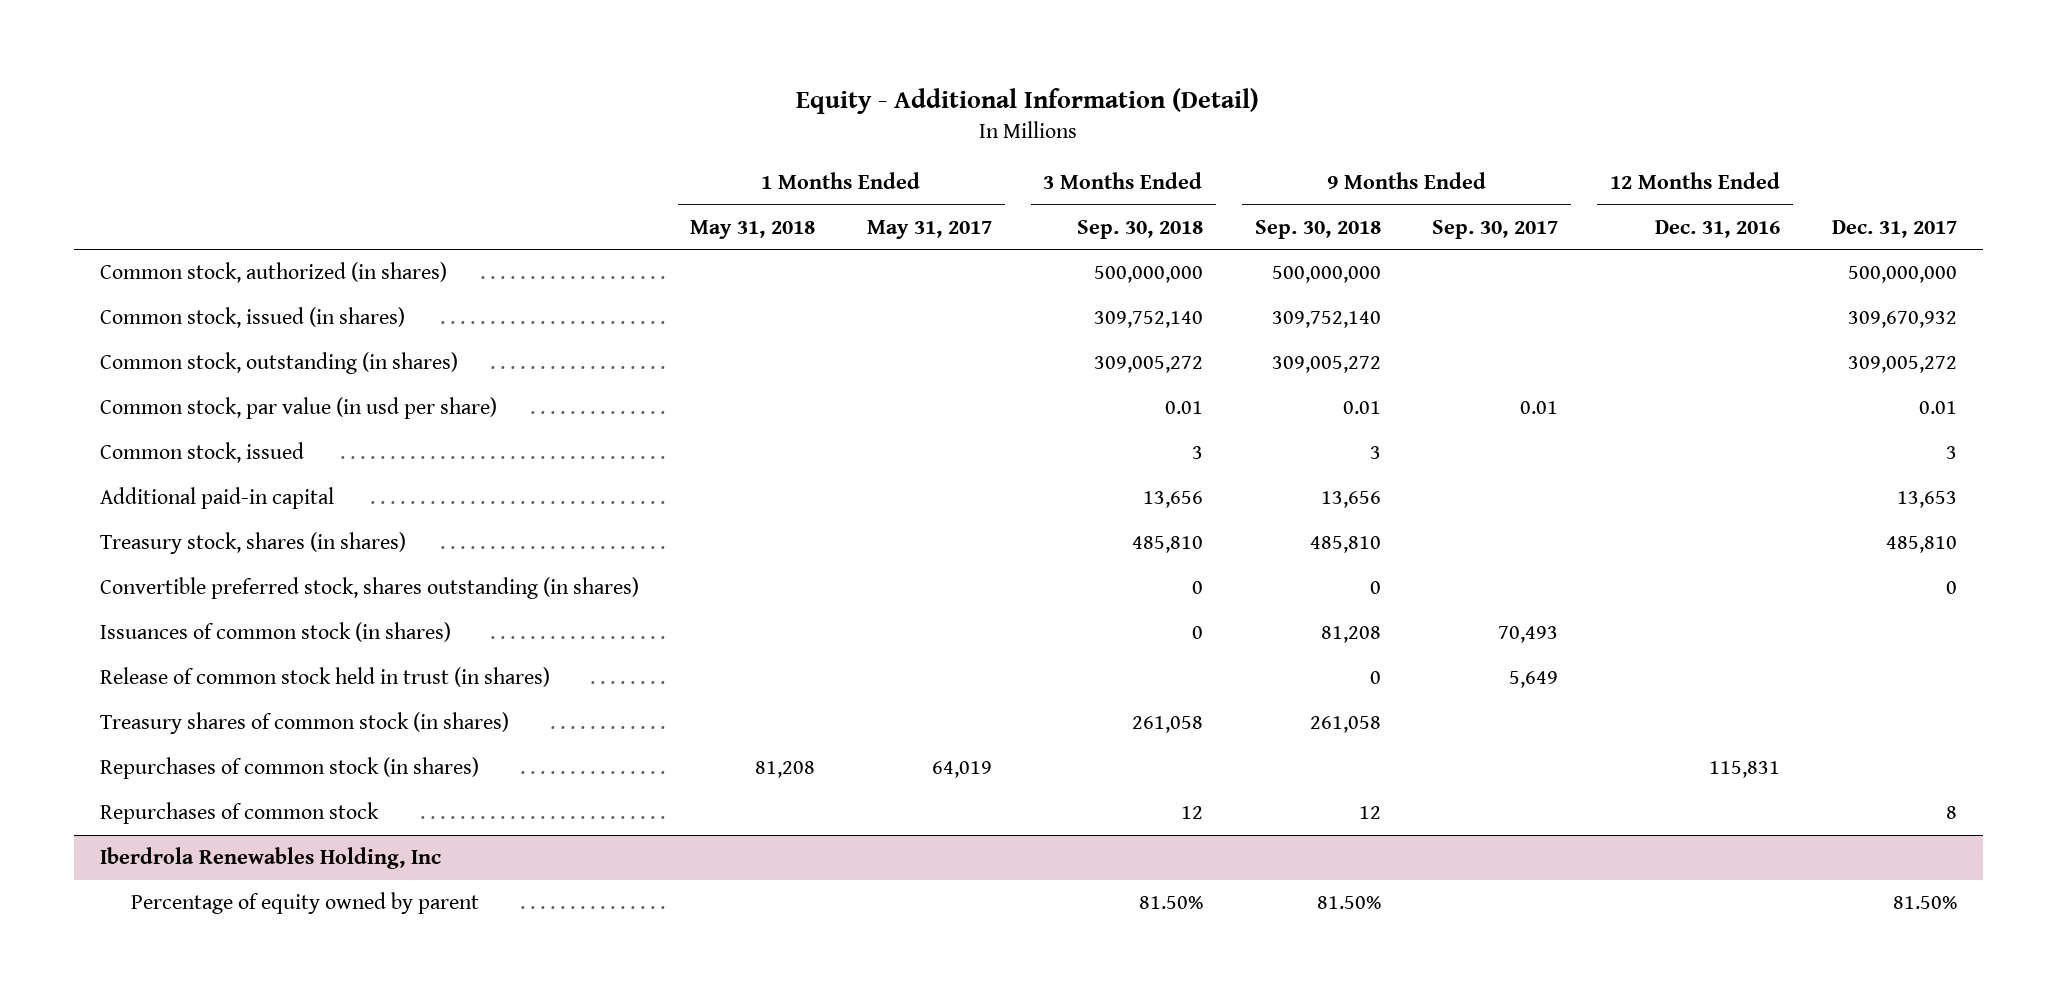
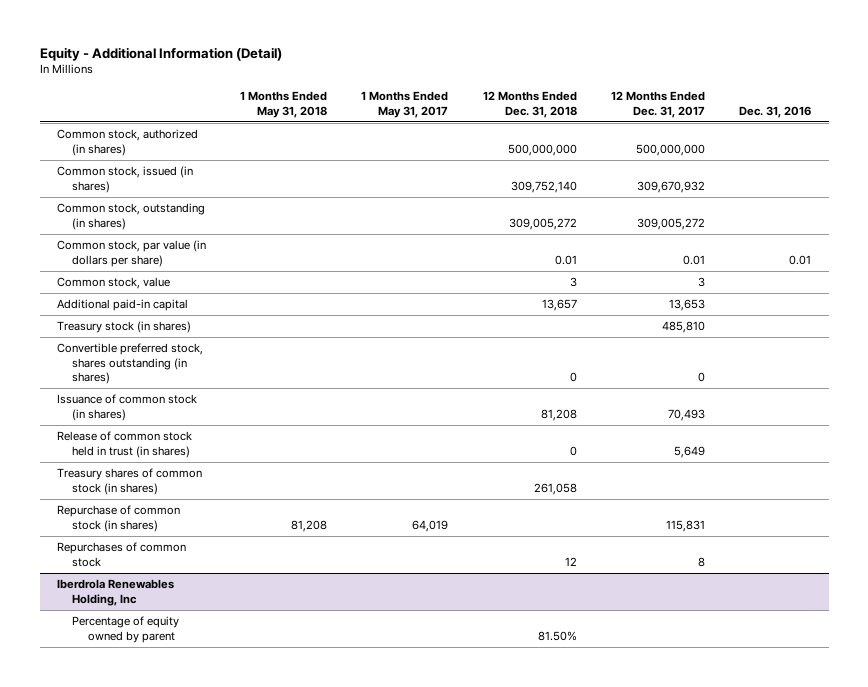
- | 1 Months Ended May 31, 2018 | 1 Months Ended May 31, 2017 | 3 Months Ended Sep. 30, 2018 | 9 Months Ended Sep. 30, 2018 | 9 Months Ended Sep. 30, 2017 | 12 Months Ended Dec. 31, 2016 | Dec. 31, 2017
+ | 1 Months Ended May 31, 2018 | 1 Months Ended May 31, 2017 | 12 Months Ended Dec. 31, 2018 | 12 Months Ended Dec. 31, 2017 | Dec. 31, 2016
- Common stock, par value (in usd per share) | | | 0.01 | 0.01 | 0.01 | | 0.01
- Common stock, issued | | | 3 | 3 | | | 3
+ Common stock, par value (in dollars per share) | | | 0.01 | 0.01 | 0.01
+ Common stock, value | | | 3 | 3 |
- Treasury stock, shares (in shares) | | | 485,810 | 485,810 | | | 485,810
+ Treasury stock (in shares) | | | | 485,810 |
- Issuances of common stock (in shares) | | | 0 | 81,208 | 70,493 | |
+ Issuance of common stock (in shares) | | | 81,208 | 70,493 |
- Repurchases of common stock (in shares) | 81,208 | 64,019 | | | | 115,831 |
+ Repurchase of common stock (in shares) | 81,208 | 64,019 | | 115,831 |

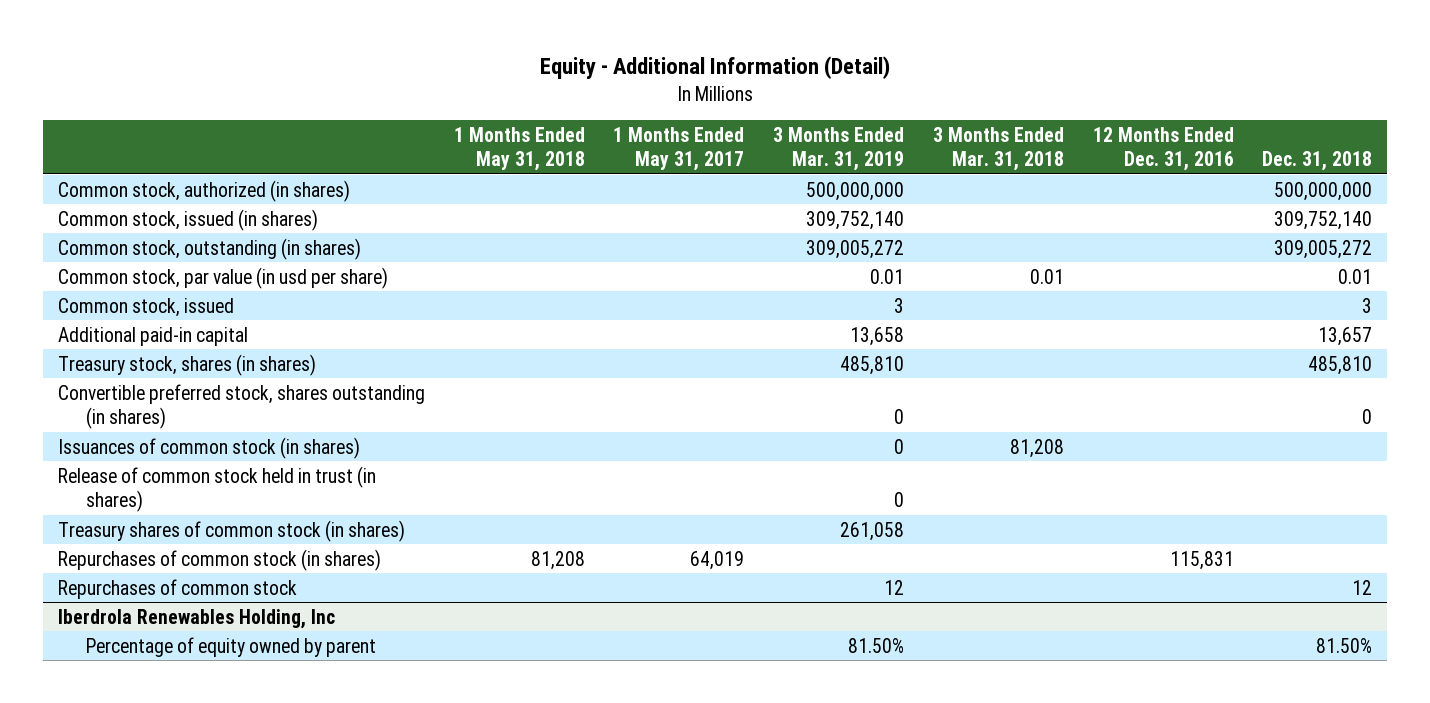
- | 1 Months Ended May 31, 2018 | 1 Months Ended May 31, 2017 | 12 Months Ended Dec. 31, 2018 | 12 Months Ended Dec. 31, 2017 | Dec. 31, 2016
+ | 1 Months Ended May 31, 2018 | 1 Months Ended May 31, 2017 | 3 Months Ended Mar. 31, 2019 | 3 Months Ended Mar. 31, 2018 | 12 Months Ended Dec. 31, 2016 | Dec. 31, 2018
- Common stock, par value (in dollars per share) | | | 0.01 | 0.01 | 0.01
- Common stock, value | | | 3 | 3 |
+ Common stock, par value (in usd per share) | | | 0.01 | 0.01 | | 0.01
+ Common stock, issued | | | 3 | | | 3
- Treasury stock (in shares) | | | | 485,810 |
+ Treasury stock, shares (in shares) | | | 485,810 | | | 485,810
- Issuance of common stock (in shares) | | | 81,208 | 70,493 |
+ Issuances of common stock (in shares) | | | 0 | 81,208 | |
- Repurchase of common stock (in shares) | 81,208 | 64,019 | | 115,831 |
+ Repurchases of common stock (in shares) | 81,208 | 64,019 | | | 115,831 |

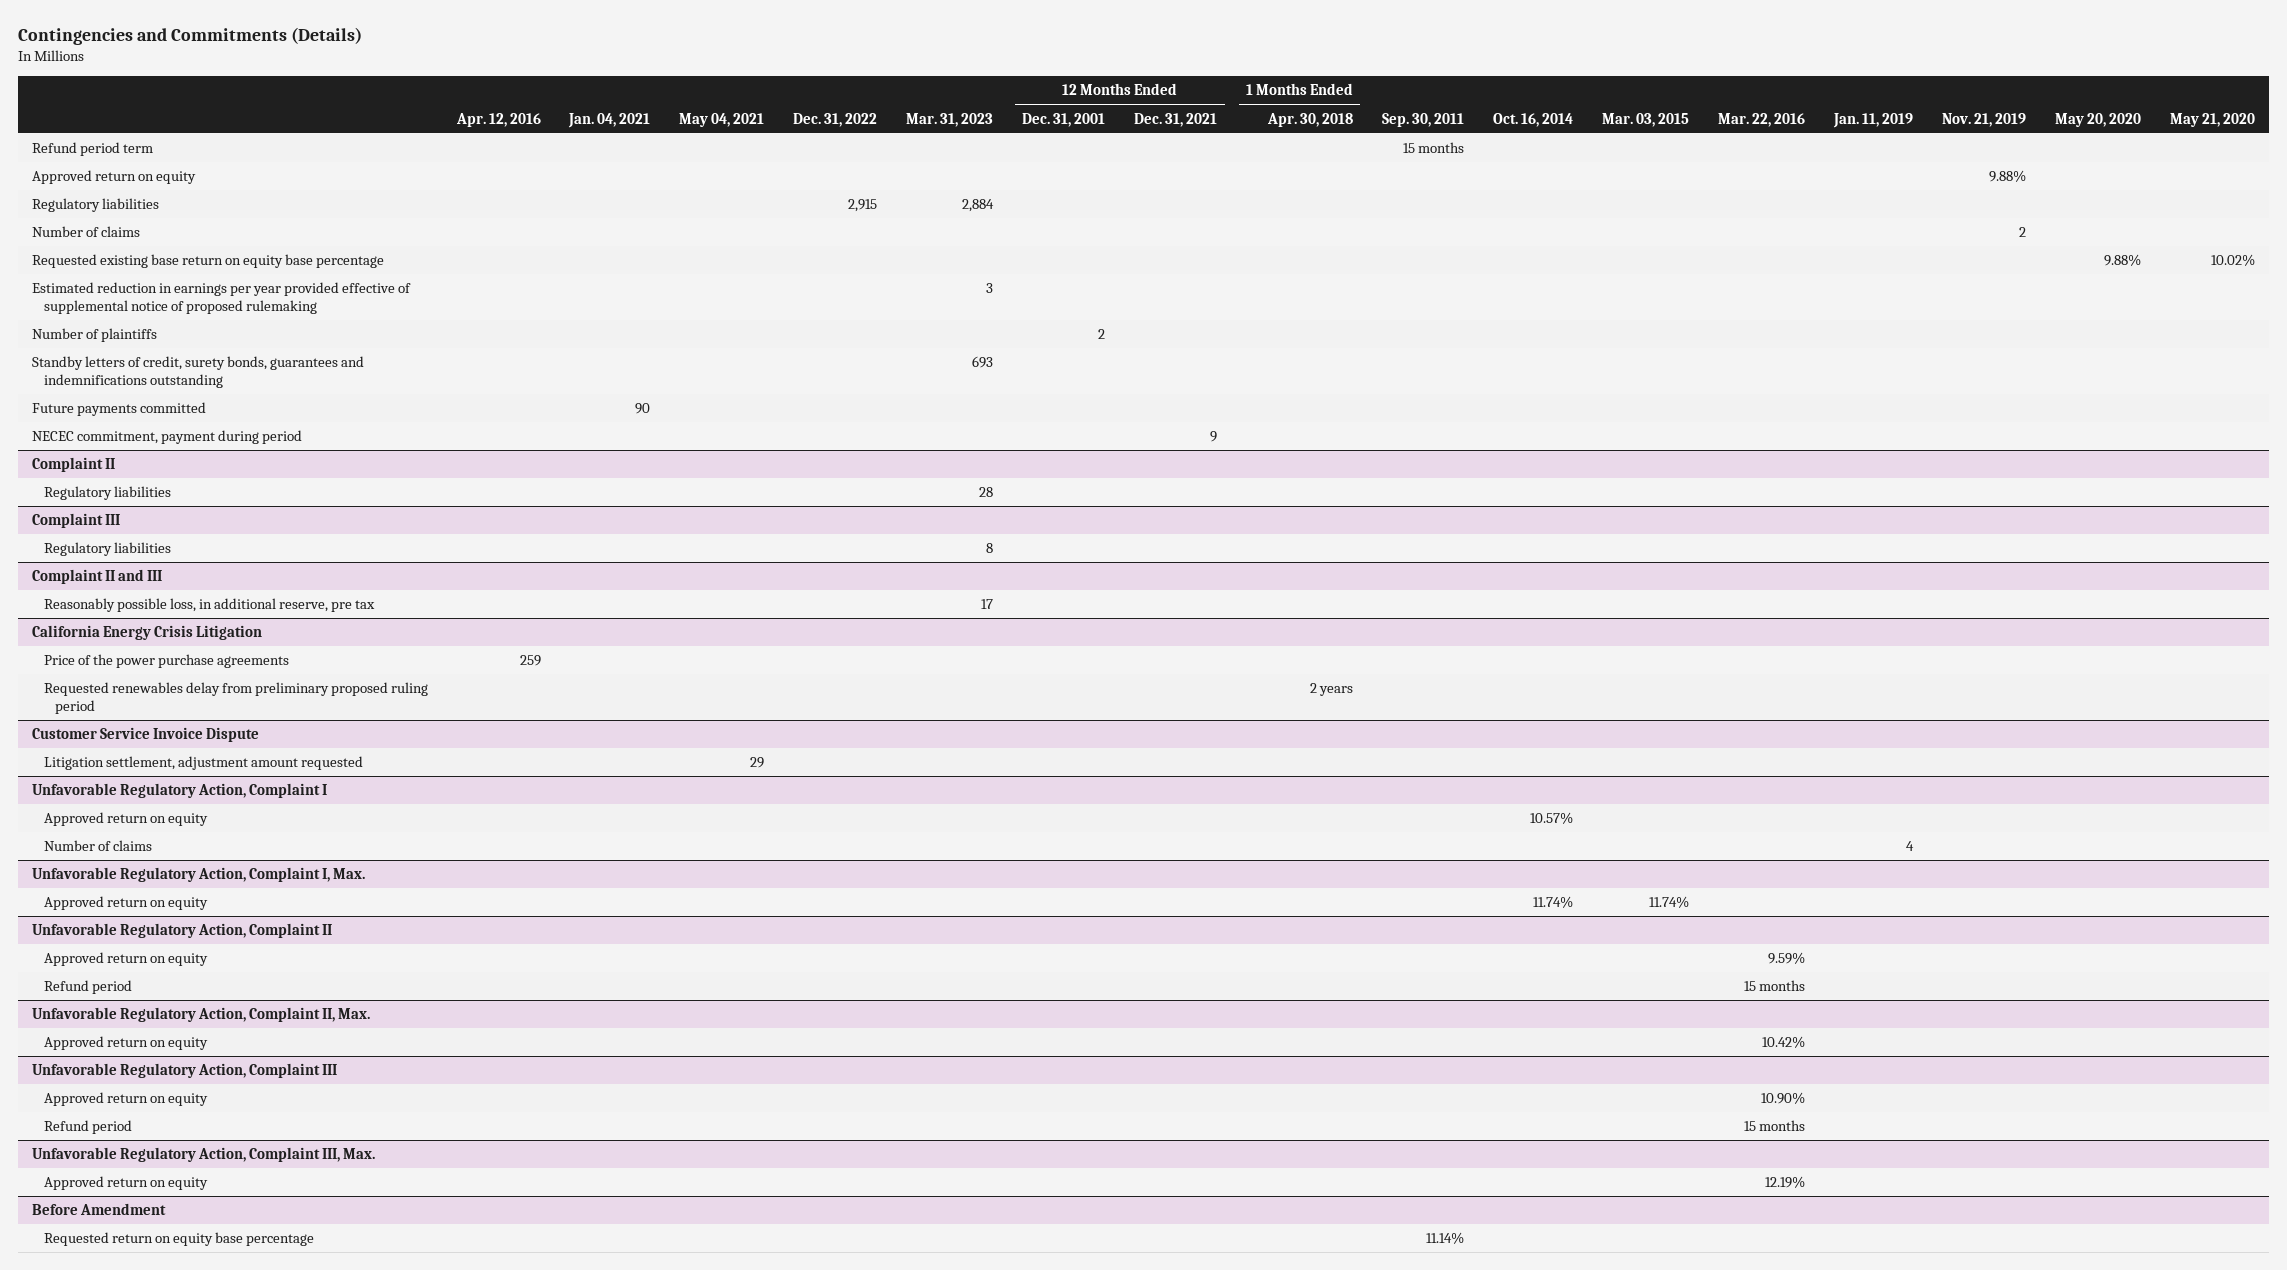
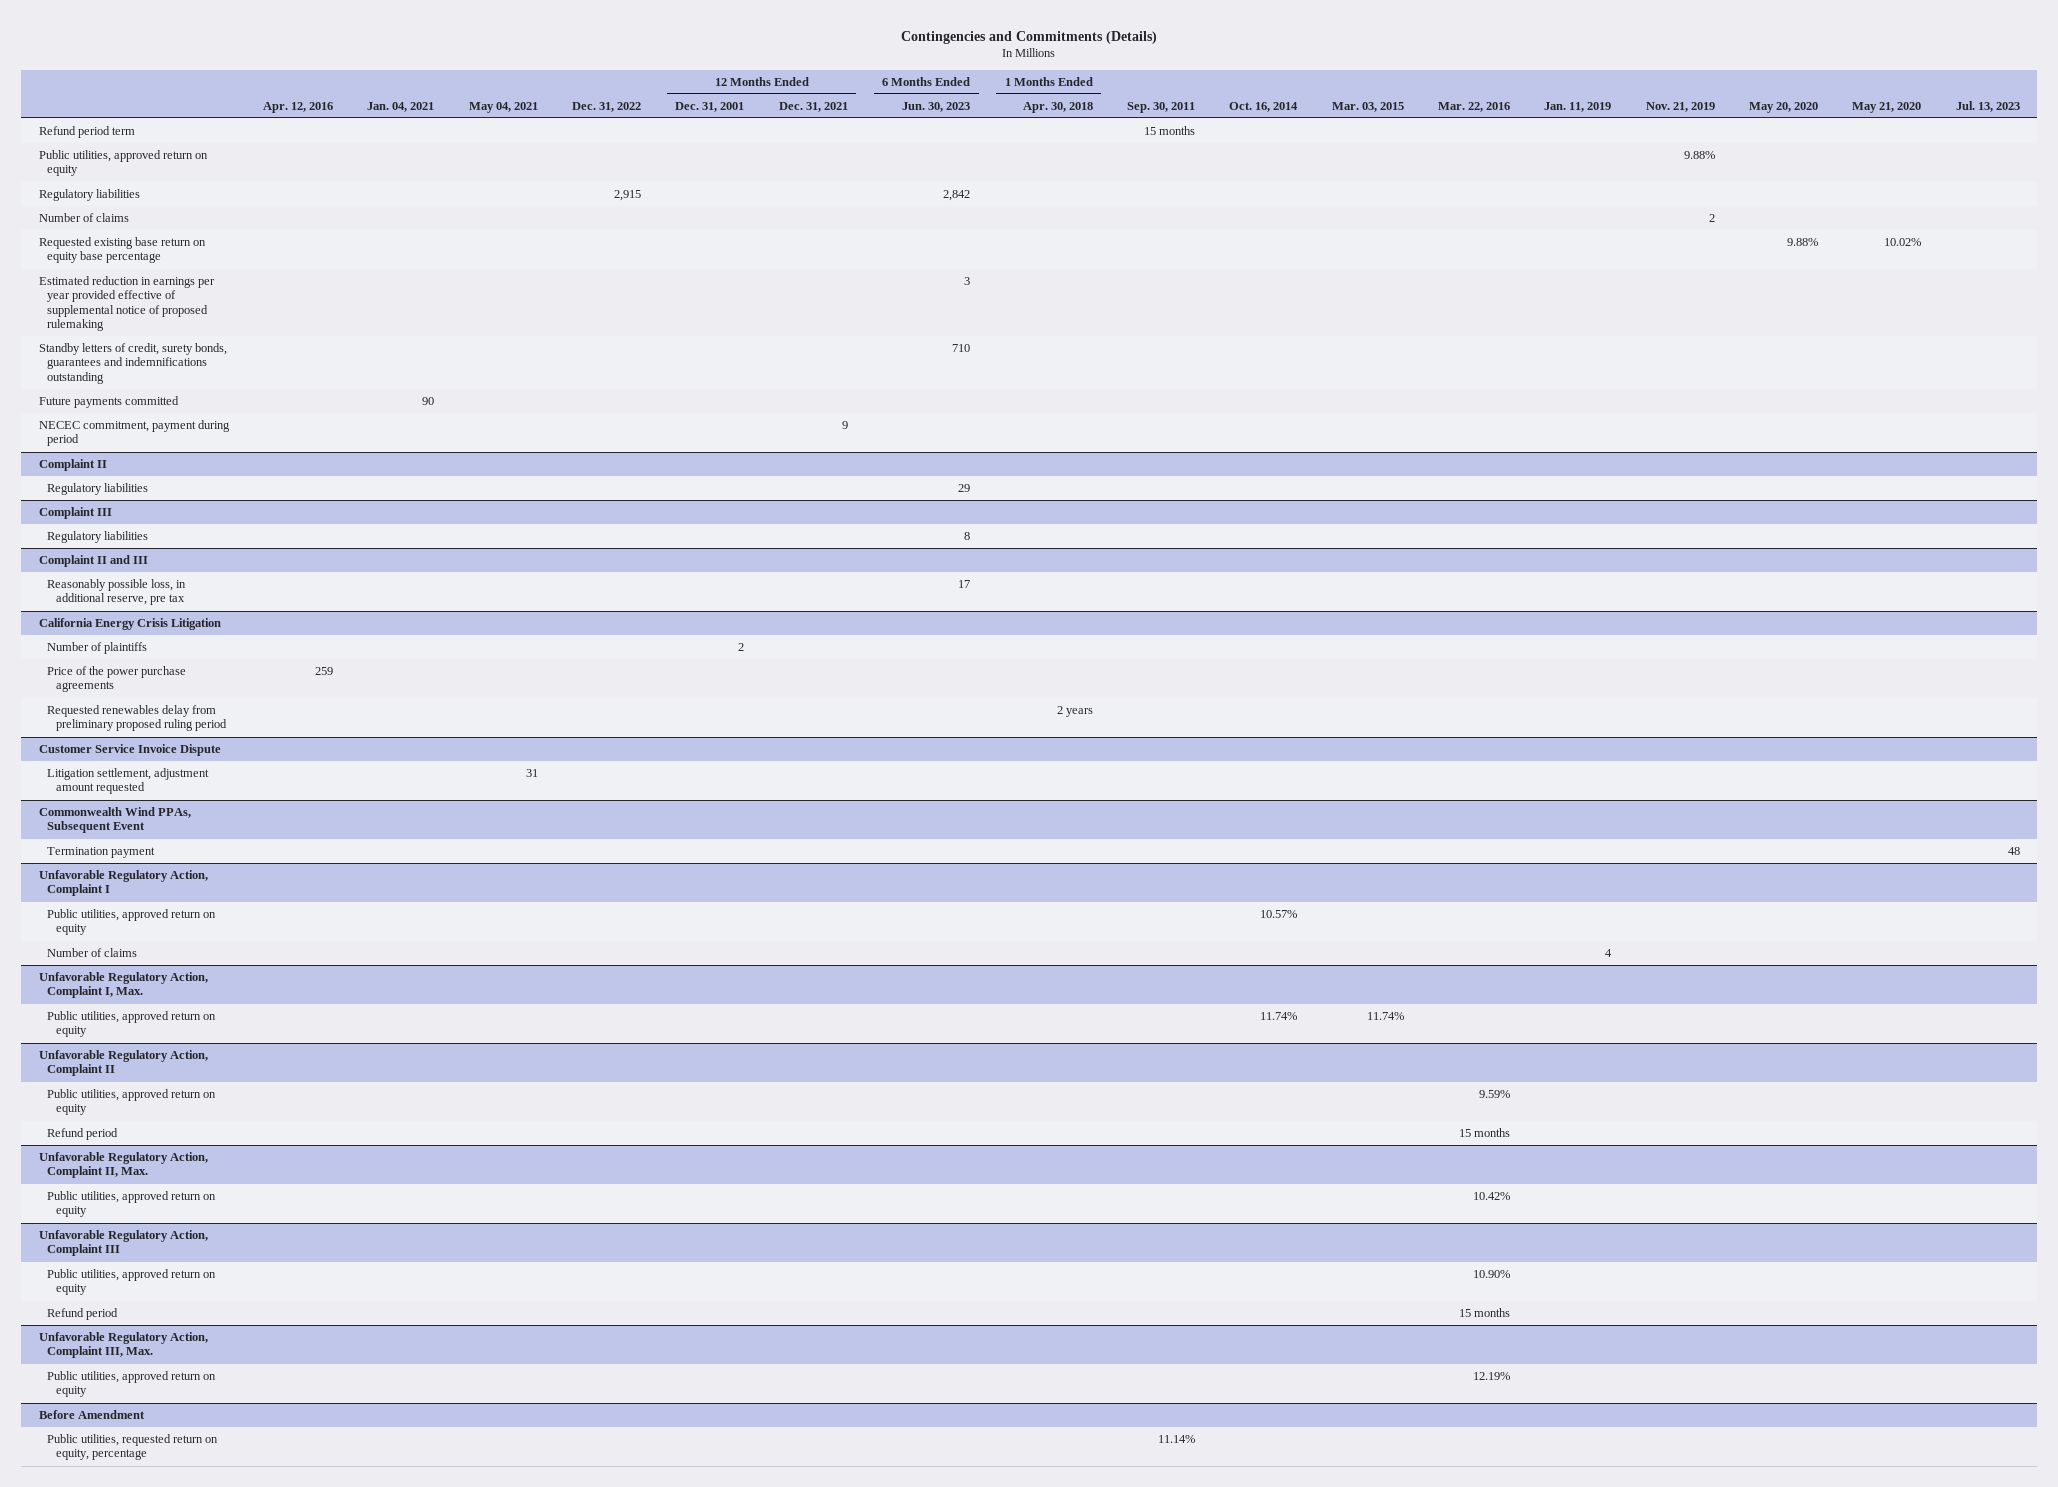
- | Apr. 12, 2016 | Jan. 04, 2021 | May 04, 2021 | Dec. 31, 2022 | Mar. 31, 2023 | 12 Months Ended Dec. 31, 2001 | 12 Months Ended Dec. 31, 2021 | 1 Months Ended Apr. 30, 2018 | Sep. 30, 2011 | Oct. 16, 2014 | Mar. 03, 2015 | Mar. 22, 2016 | Jan. 11, 2019 | Nov. 21, 2019 | May 20, 2020 | May 21, 2020
+ | Apr. 12, 2016 | Jan. 04, 2021 | May 04, 2021 | Dec. 31, 2022 | 12 Months Ended Dec. 31, 2001 | 12 Months Ended Dec. 31, 2021 | 6 Months Ended Jun. 30, 2023 | 1 Months Ended Apr. 30, 2018 | Sep. 30, 2011 | Oct. 16, 2014 | Mar. 03, 2015 | Mar. 22, 2016 | Jan. 11, 2019 | Nov. 21, 2019 | May 20, 2020 | May 21, 2020 | Jul. 13, 2023
- Approved return on equity | | | | | | | | | | | | | | 9.88% | |
+ Public utilities, approved return on equity | | | | | | | | | | | | | | 9.88% | | |
- Number of plaintiffs | | | | | | 2 | | | | | | | | | |
@ California Energy Crisis Litigation
+ Number of plaintiffs | | | | | 2 | | | | | | | | | | | |
@ Customer Service Invoice Dispute
- Litigation settlement, adjustment amount requested | | | 29 | | | | | | | | | | | | |
+ Litigation settlement, adjustment amount requested | | | 31 | | | | | | | | | | | | | |
+ Commonwealth Wind PPAs, Subsequent Event
+ Termination payment | | | | | | | | | | | | | | | | | 48
@ Unfavorable Regulatory Action, Complaint I
- Approved return on equity | | | | | | | | | | 10.57% | | | | | |
+ Public utilities, approved return on equity | | | | | | | | | | 10.57% | | | | | | |
@ Unfavorable Regulatory Action, Complaint I, Max.
- Approved return on equity | | | | | | | | | | 11.74% | 11.74% | | | | |
+ Public utilities, approved return on equity | | | | | | | | | | 11.74% | 11.74% | | | | | |
@ Unfavorable Regulatory Action, Complaint II
- Approved return on equity | | | | | | | | | | | | 9.59% | | | |
+ Public utilities, approved return on equity | | | | | | | | | | | | 9.59% | | | | |
@ Unfavorable Regulatory Action, Complaint II, Max.
- Approved return on equity | | | | | | | | | | | | 10.42% | | | |
+ Public utilities, approved return on equity | | | | | | | | | | | | 10.42% | | | | |
@ Unfavorable Regulatory Action, Complaint III
- Approved return on equity | | | | | | | | | | | | 10.90% | | | |
+ Public utilities, approved return on equity | | | | | | | | | | | | 10.90% | | | | |
@ Unfavorable Regulatory Action, Complaint III, Max.
- Approved return on equity | | | | | | | | | | | | 12.19% | | | |
+ Public utilities, approved return on equity | | | | | | | | | | | | 12.19% | | | | |
@ Before Amendment
- Requested return on equity base percentage | | | | | | | | | 11.14% | | | | | | |
+ Public utilities, requested return on equity, percentage | | | | | | | | | 11.14% | | | | | | | |

